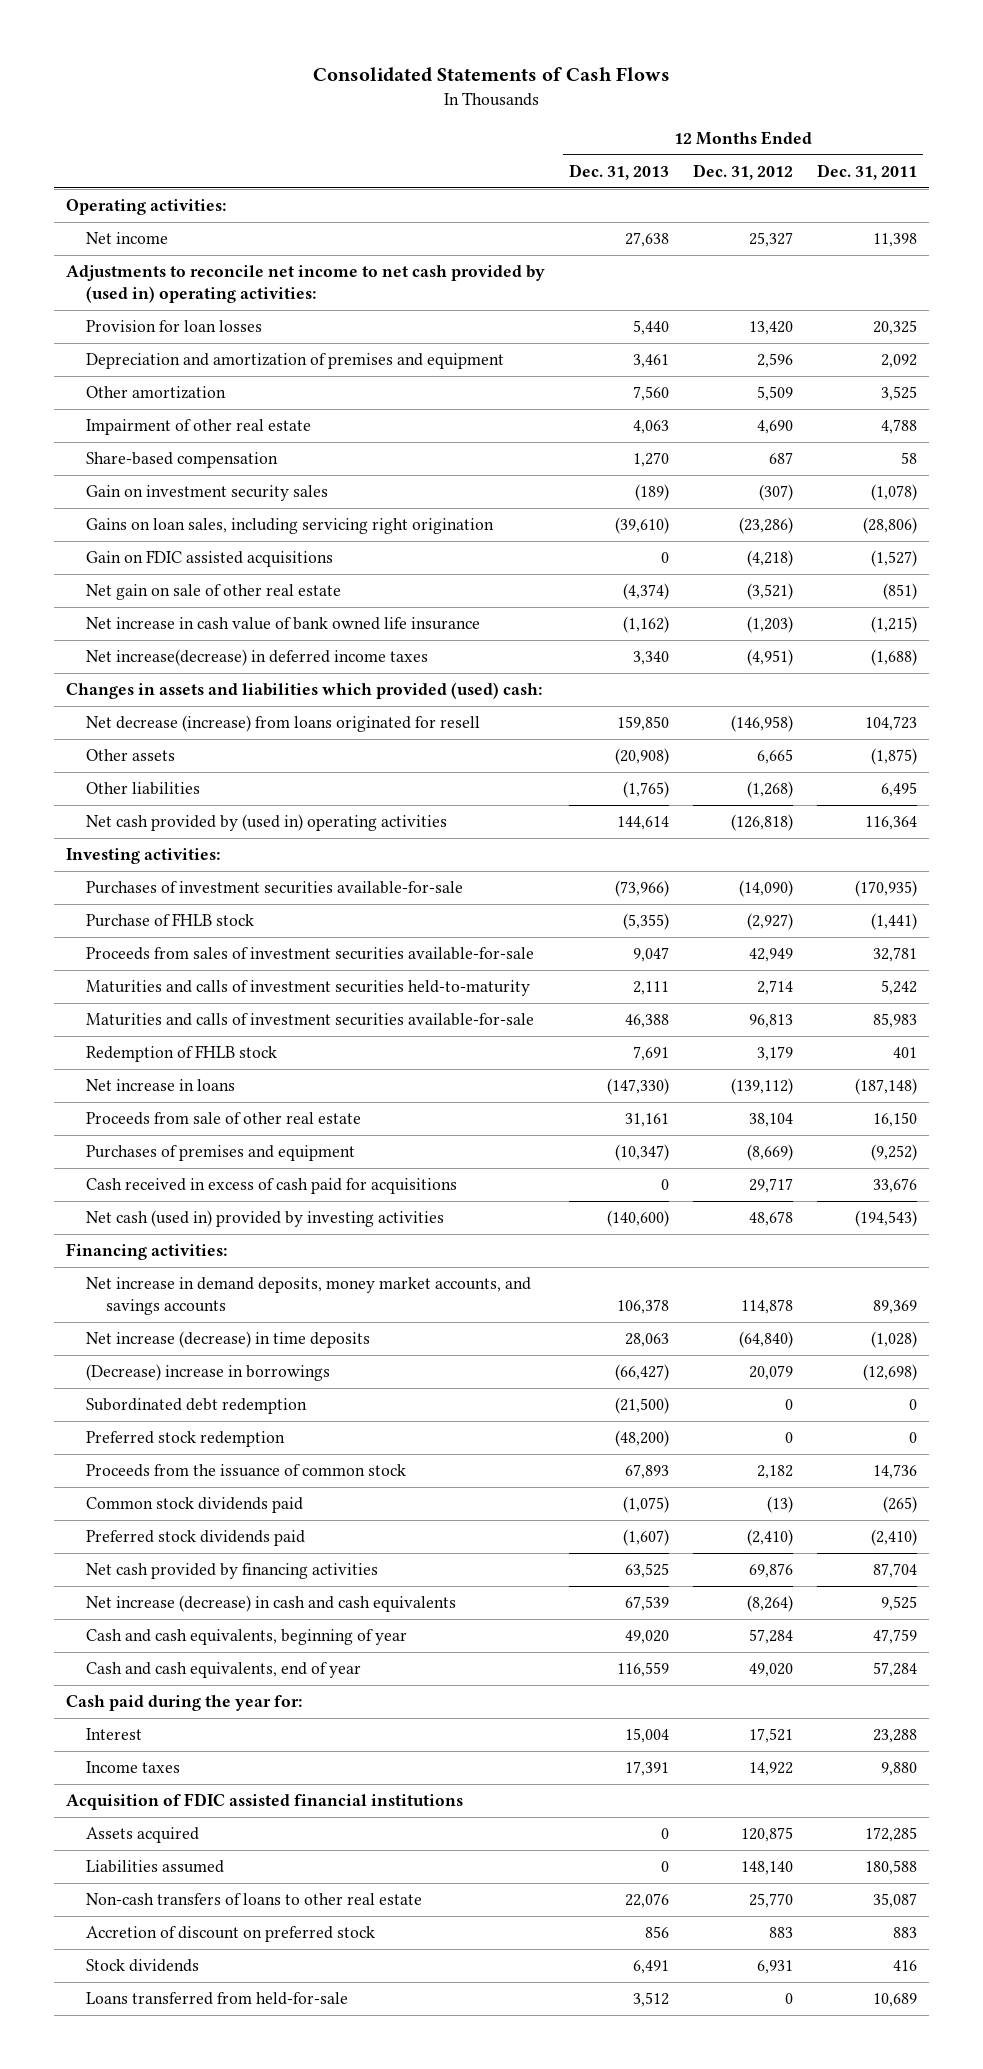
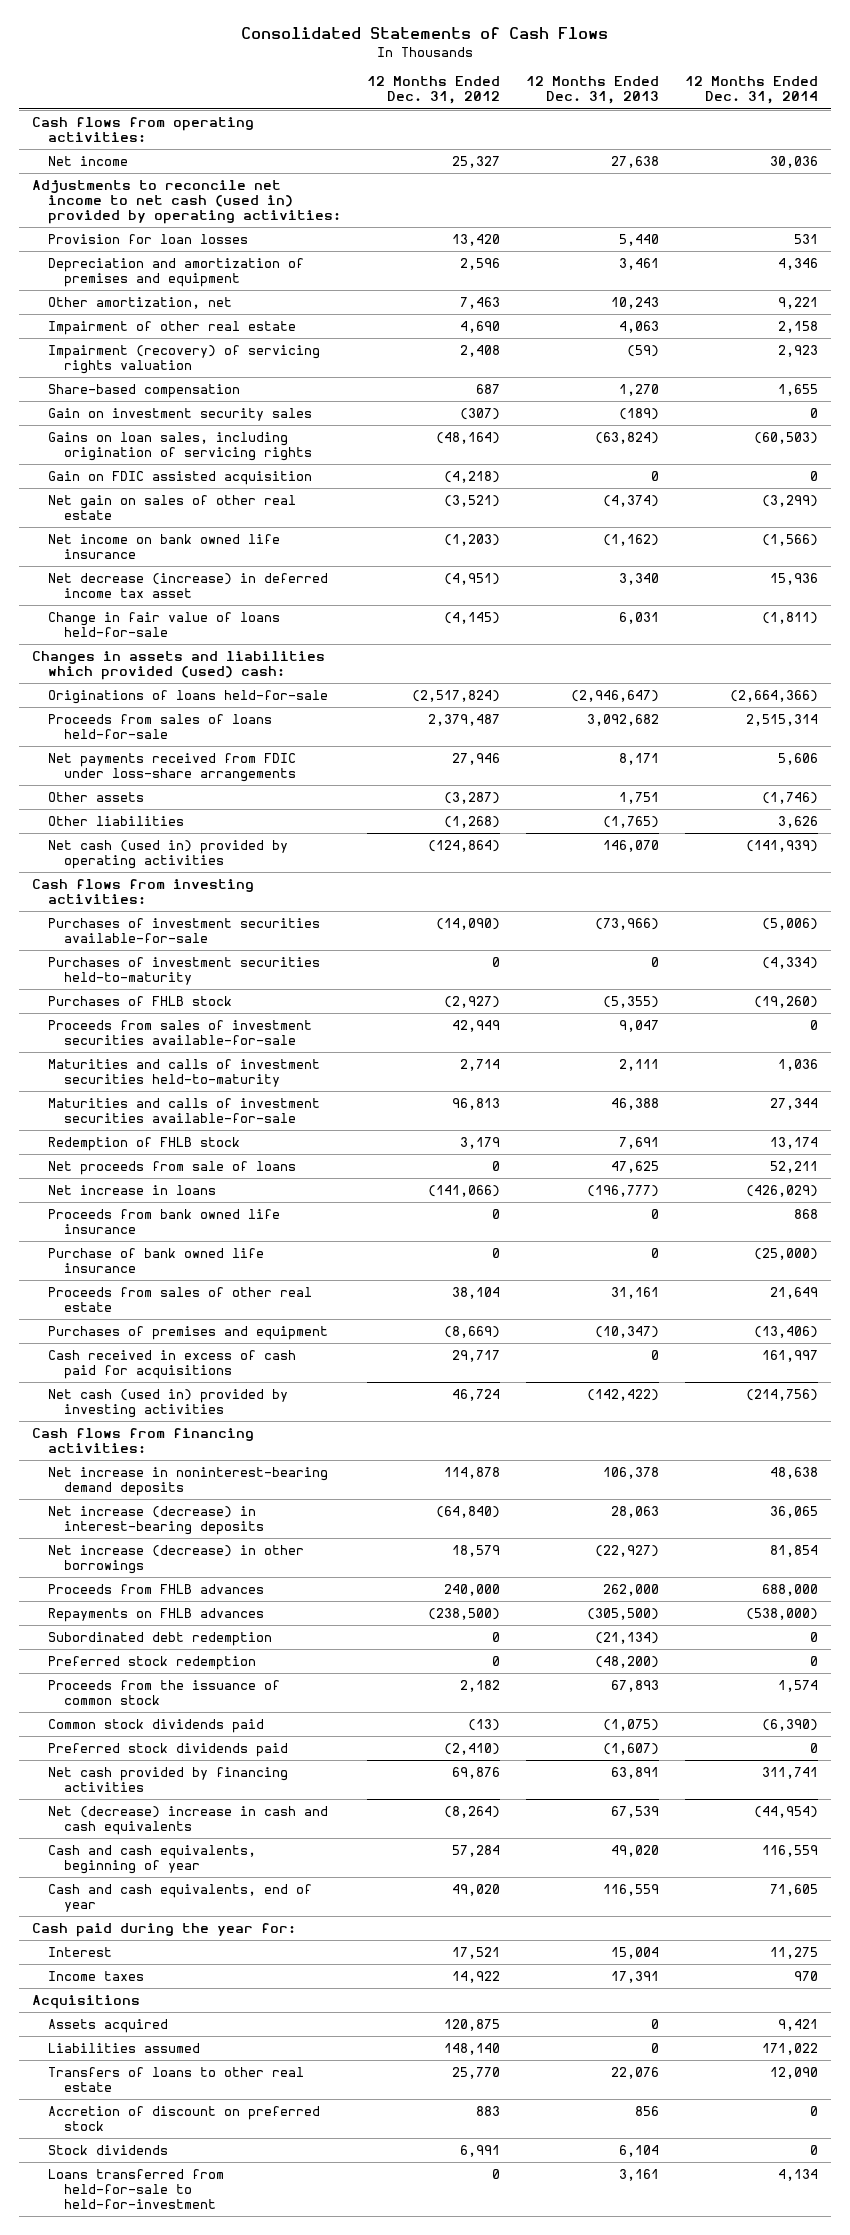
- | 12 Months Ended Dec. 31, 2013 | 12 Months Ended Dec. 31, 2012 | 12 Months Ended Dec. 31, 2011
+ | 12 Months Ended Dec. 31, 2012 | 12 Months Ended Dec. 31, 2013 | 12 Months Ended Dec. 31, 2014
- Operating activities:
+ Cash flows from operating activities:
- Adjustments to reconcile net income to net cash provided by (used in) operating activities:
+ Adjustments to reconcile net income to net cash (used in) provided by operating activities:
- Other amortization | 7,560 | 5,509 | 3,525
+ Other amortization, net | 7,463 | 10,243 | 9,221
+ Impairment (recovery) of servicing rights valuation | 2,408 | (59) | 2,923
- Gains on loan sales, including servicing right origination | (39,610) | (23,286) | (28,806)
- Gain on FDIC assisted acquisitions | 0 | (4,218) | (1,527)
- Net gain on sale of other real estate | (4,374) | (3,521) | (851)
- Net increase in cash value of bank owned life insurance | (1,162) | (1,203) | (1,215)
- Net increase(decrease) in deferred income taxes | 3,340 | (4,951) | (1,688)
+ Gains on loan sales, including origination of servicing rights | (48,164) | (63,824) | (60,503)
+ Gain on FDIC assisted acquisition | (4,218) | 0 | 0
+ Net gain on sales of other real estate | (3,521) | (4,374) | (3,299)
+ Net income on bank owned life insurance | (1,203) | (1,162) | (1,566)
+ Net decrease (increase) in deferred income tax asset | (4,951) | 3,340 | 15,936
+ Change in fair value of loans held-for-sale | (4,145) | 6,031 | (1,811)
- Net decrease (increase) from loans originated for resell | 159,850 | (146,958) | 104,723
- Other assets | (20,908) | 6,665 | (1,875)
+ Originations of loans held-for-sale | (2,517,824) | (2,946,647) | (2,664,366)
+ Proceeds from sales of loans held-for-sale | 2,379,487 | 3,092,682 | 2,515,314
+ Net payments received from FDIC under loss-share arrangements | 27,946 | 8,171 | 5,606
+ Other assets | (3,287) | 1,751 | (1,746)
- Net cash provided by (used in) operating activities | 144,614 | (126,818) | 116,364
- Investing activities:
+ Net cash (used in) provided by operating activities | (124,864) | 146,070 | (141,939)
+ Cash flows from investing activities:
- Purchase of FHLB stock | (5,355) | (2,927) | (1,441)
+ Purchases of investment securities held-to-maturity | 0 | 0 | (4,334)
+ Purchases of FHLB stock | (2,927) | (5,355) | (19,260)
- Net increase in loans | (147,330) | (139,112) | (187,148)
- Proceeds from sale of other real estate | 31,161 | 38,104 | 16,150
+ Net proceeds from sale of loans | 0 | 47,625 | 52,211
+ Net increase in loans | (141,066) | (196,777) | (426,029)
+ Proceeds from bank owned life insurance | 0 | 0 | 868
+ Purchase of bank owned life insurance | 0 | 0 | (25,000)
+ Proceeds from sales of other real estate | 38,104 | 31,161 | 21,649
- Net cash (used in) provided by investing activities | (140,600) | 48,678 | (194,543)
- Financing activities:
- Net increase in demand deposits, money market accounts, and savings accounts | 106,378 | 114,878 | 89,369
- Net increase (decrease) in time deposits | 28,063 | (64,840) | (1,028)
- (Decrease) increase in borrowings | (66,427) | 20,079 | (12,698)
- Subordinated debt redemption | (21,500) | 0 | 0
+ Net cash (used in) provided by investing activities | 46,724 | (142,422) | (214,756)
+ Cash flows from financing activities:
+ Net increase in noninterest-bearing demand deposits | 114,878 | 106,378 | 48,638
+ Net increase (decrease) in interest-bearing deposits | (64,840) | 28,063 | 36,065
+ Net increase (decrease) in other borrowings | 18,579 | (22,927) | 81,854
+ Proceeds from FHLB advances | 240,000 | 262,000 | 688,000
+ Repayments on FHLB advances | (238,500) | (305,500) | (538,000)
+ Subordinated debt redemption | 0 | (21,134) | 0
- Net cash provided by financing activities | 63,525 | 69,876 | 87,704
- Net increase (decrease) in cash and cash equivalents | 67,539 | (8,264) | 9,525
+ Net cash provided by financing activities | 69,876 | 63,891 | 311,741
+ Net (decrease) increase in cash and cash equivalents | (8,264) | 67,539 | (44,954)
- Acquisition of FDIC assisted financial institutions
+ Acquisitions
- Non-cash transfers of loans to other real estate | 22,076 | 25,770 | 35,087
+ Transfers of loans to other real estate | 25,770 | 22,076 | 12,090
- Stock dividends | 6,491 | 6,931 | 416
- Loans transferred from held-for-sale | 3,512 | 0 | 10,689
+ Stock dividends | 6,991 | 6,104 | 0
+ Loans transferred from held-for-sale to held-for-investment | 0 | 3,161 | 4,134

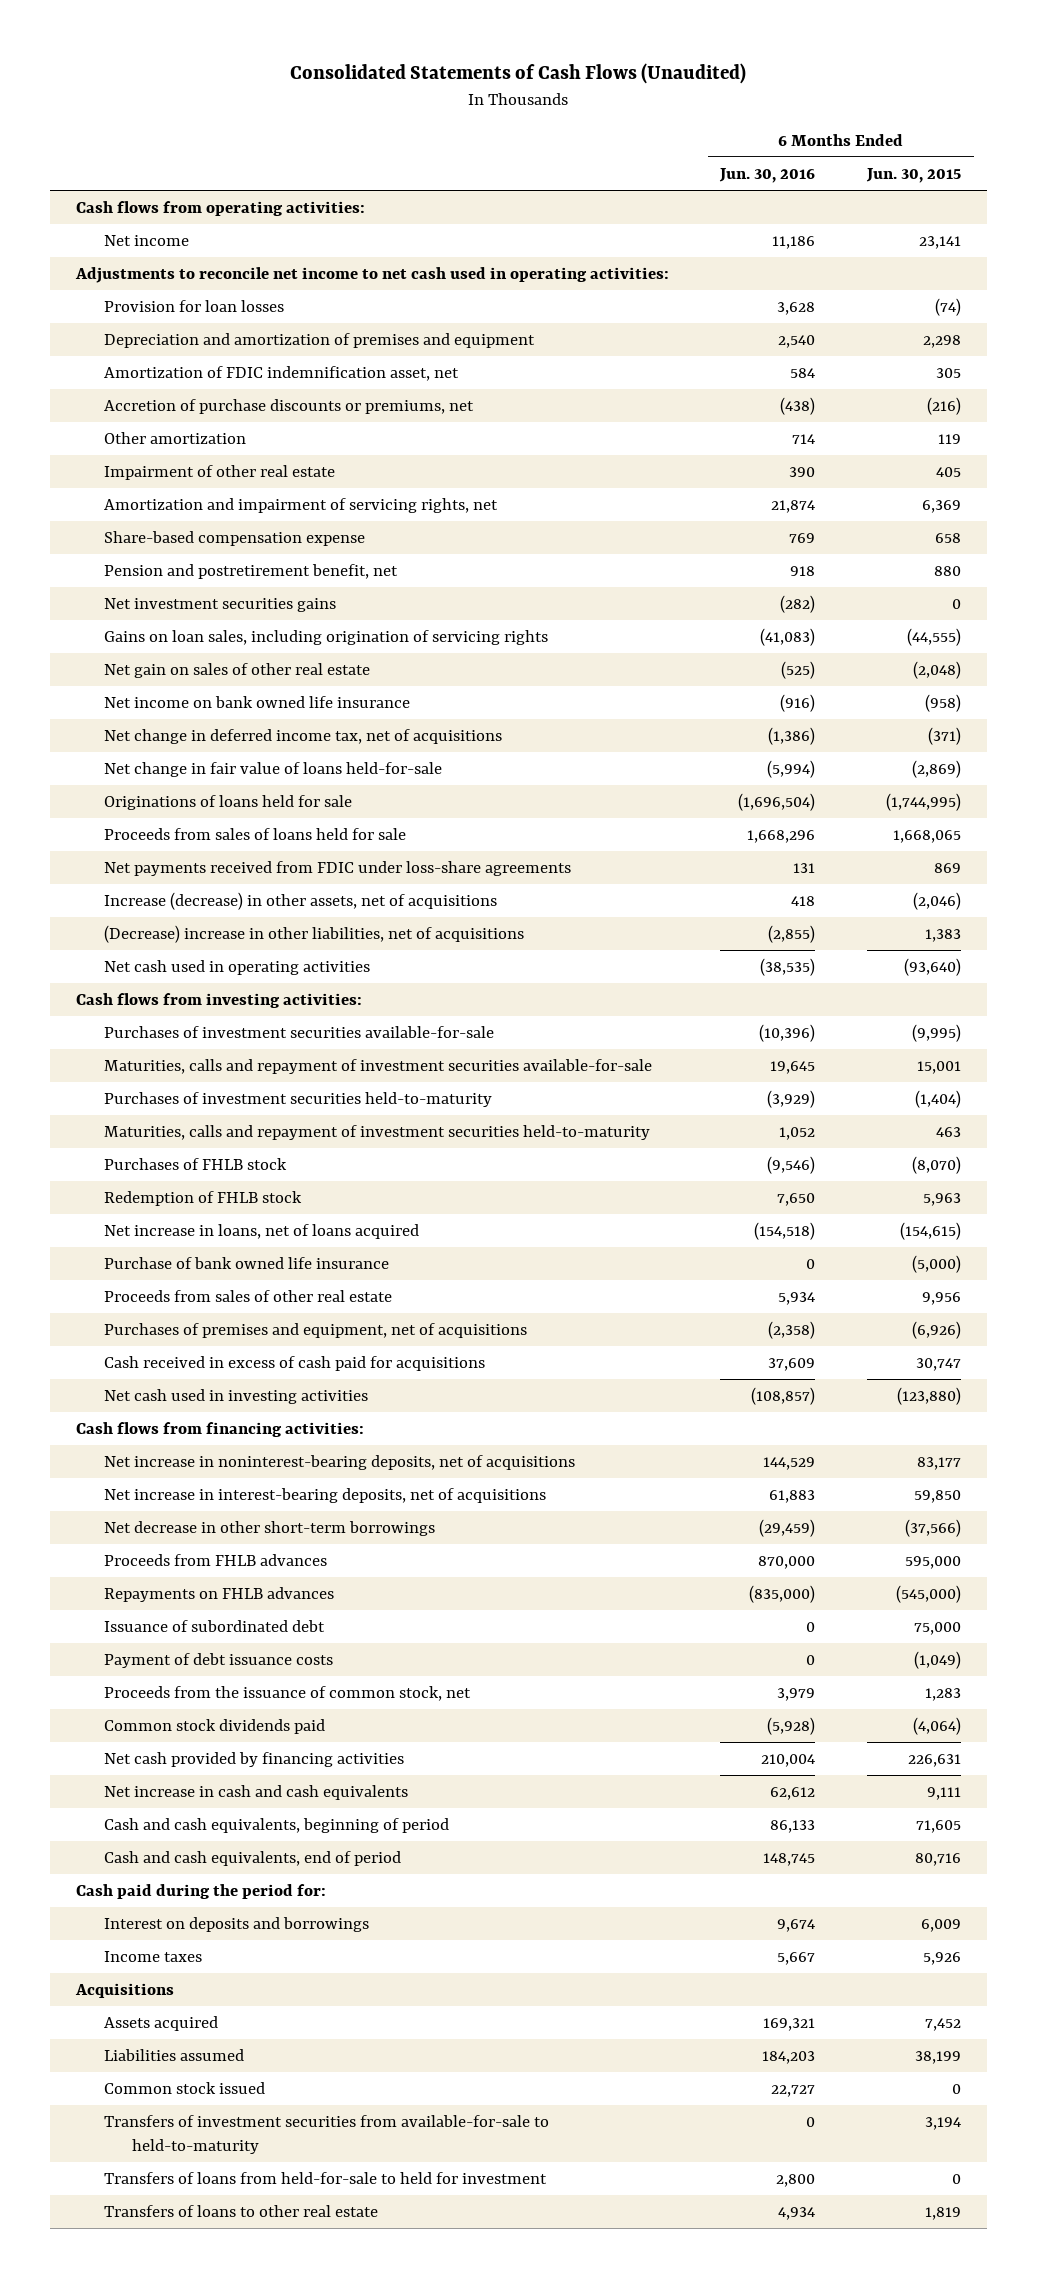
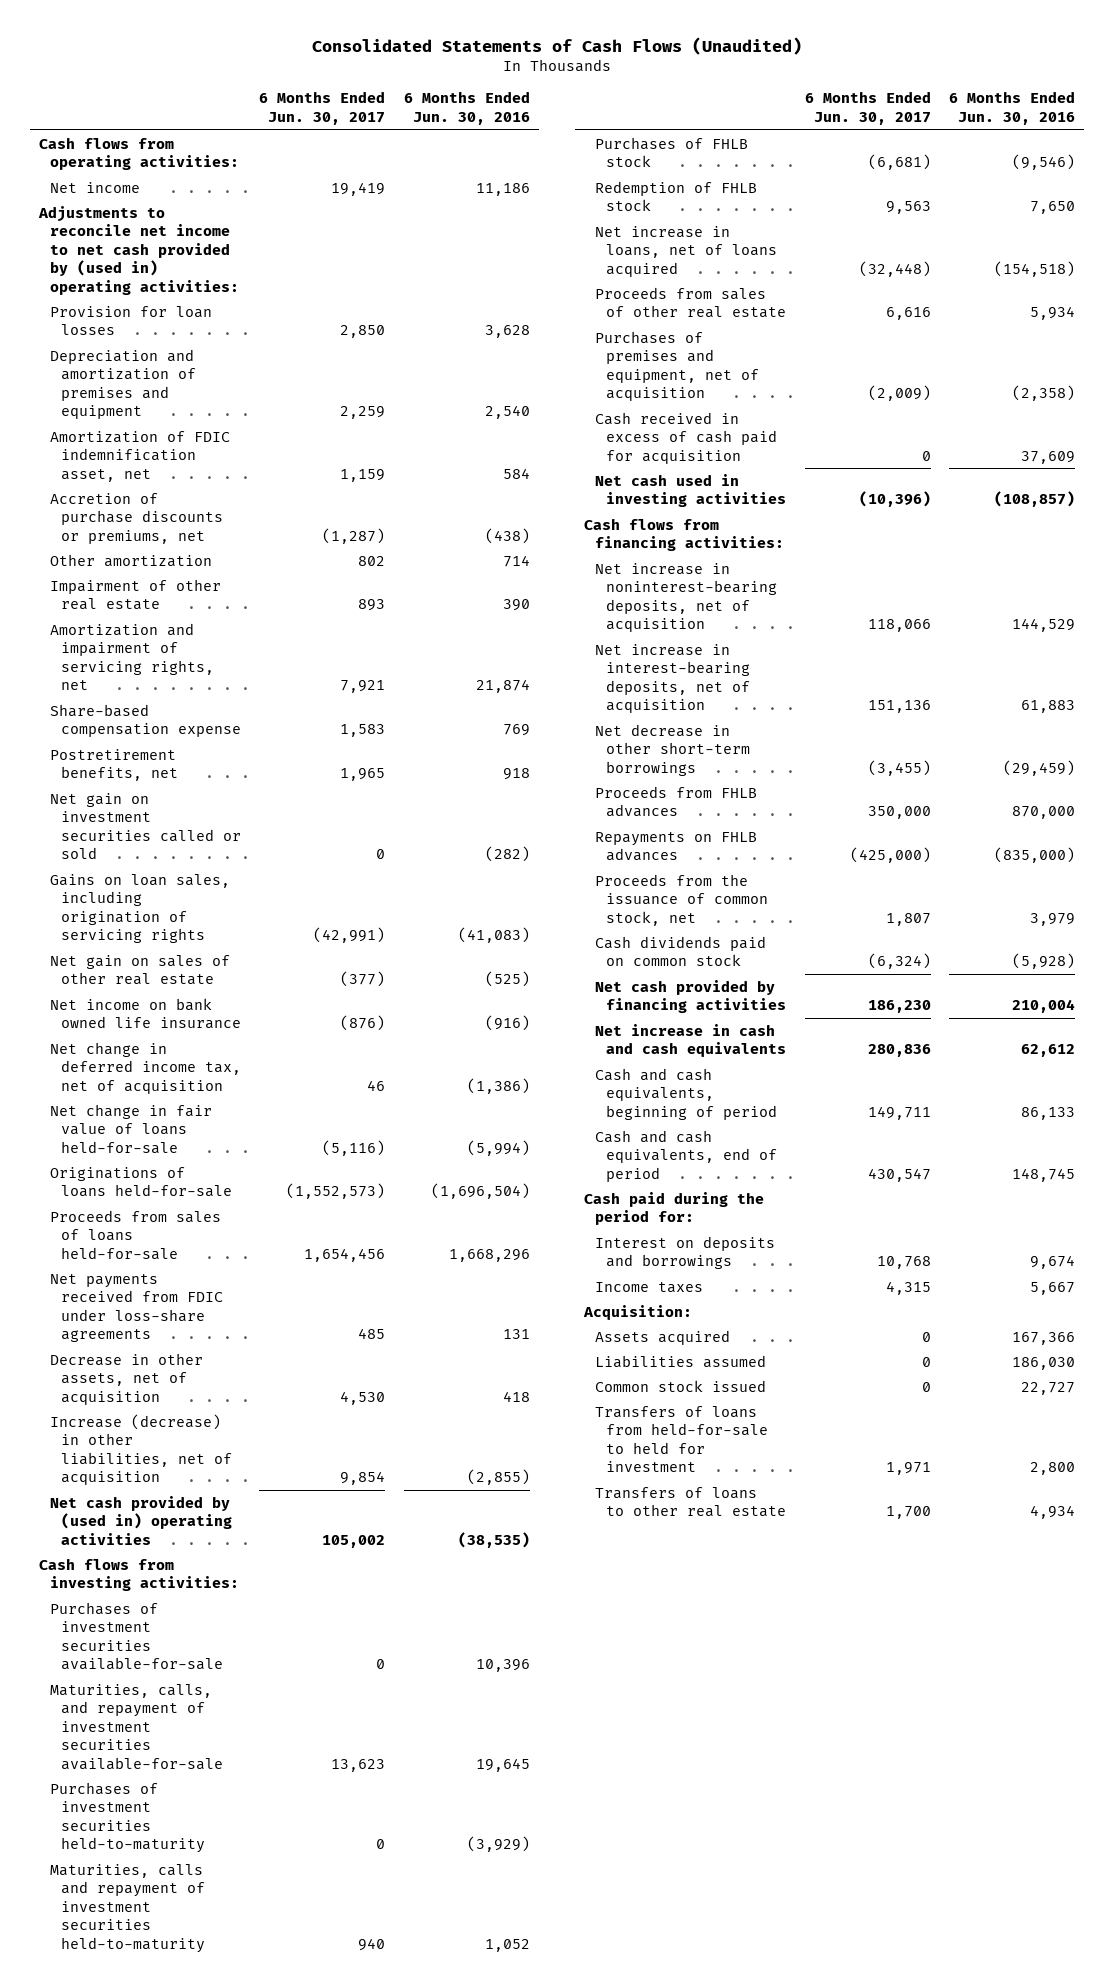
- | 6 Months Ended Jun. 30, 2016 | 6 Months Ended Jun. 30, 2015
+ | 6 Months Ended Jun. 30, 2017 | 6 Months Ended Jun. 30, 2016
- Adjustments to reconcile net income to net cash used in operating activities:
+ Adjustments to reconcile net income to net cash provided by (used in) operating activities:
- Pension and postretirement benefit, net | 918 | 880
- Net investment securities gains | (282) | 0
+ Postretirement benefits, net | 1,965 | 918
+ Net gain on investment securities called or sold | 0 | (282)
- Net change in deferred income tax, net of acquisitions | (1,386) | (371)
+ Net change in deferred income tax, net of acquisition | 46 | (1,386)
- Originations of loans held for sale | (1,696,504) | (1,744,995)
- Proceeds from sales of loans held for sale | 1,668,296 | 1,668,065
+ Originations of loans held-for-sale | (1,552,573) | (1,696,504)
+ Proceeds from sales of loans held-for-sale | 1,654,456 | 1,668,296
- Increase (decrease) in other assets, net of acquisitions | 418 | (2,046)
- (Decrease) increase in other liabilities, net of acquisitions | (2,855) | 1,383
- Net cash used in operating activities | (38,535) | (93,640)
+ Decrease in other assets, net of acquisition | 4,530 | 418
+ Increase (decrease) in other liabilities, net of acquisition | 9,854 | (2,855)
+ Net cash provided by (used in) operating activities | 105,002 | (38,535)
- Purchases of investment securities available-for-sale | (10,396) | (9,995)
- Maturities, calls and repayment of investment securities available-for-sale | 19,645 | 15,001
+ Purchases of investment securities available-for-sale | 0 | 10,396
+ Maturities, calls, and repayment of investment securities available-for-sale | 13,623 | 19,645
- Purchase of bank owned life insurance | 0 | (5,000)
- Purchases of premises and equipment, net of acquisitions | (2,358) | (6,926)
- Cash received in excess of cash paid for acquisitions | 37,609 | 30,747
+ Purchases of premises and equipment, net of acquisition | (2,009) | (2,358)
+ Cash received in excess of cash paid for acquisition | 0 | 37,609
- Net increase in noninterest-bearing deposits, net of acquisitions | 144,529 | 83,177
- Net increase in interest-bearing deposits, net of acquisitions | 61,883 | 59,850
+ Net increase in noninterest-bearing deposits, net of acquisition | 118,066 | 144,529
+ Net increase in interest-bearing deposits, net of acquisition | 151,136 | 61,883
- Issuance of subordinated debt | 0 | 75,000
- Payment of debt issuance costs | 0 | (1,049)
- Common stock dividends paid | (5,928) | (4,064)
+ Cash dividends paid on common stock | (6,324) | (5,928)
- Acquisitions
- Assets acquired | 169,321 | 7,452
- Liabilities assumed | 184,203 | 38,199
+ Acquisition:
+ Assets acquired | 0 | 167,366
+ Liabilities assumed | 0 | 186,030
- Transfers of investment securities from available-for-sale to held-to-maturity | 0 | 3,194

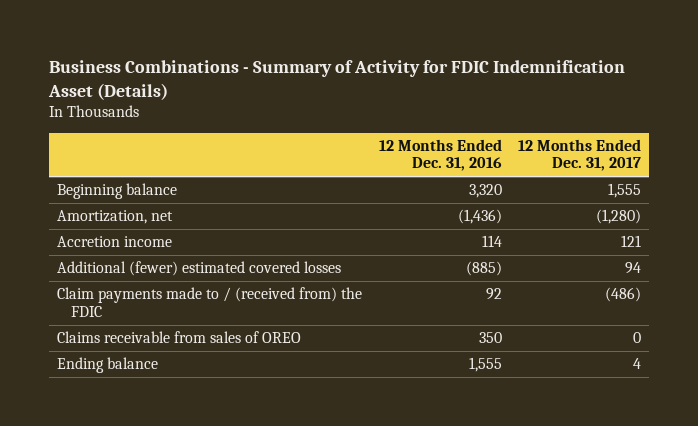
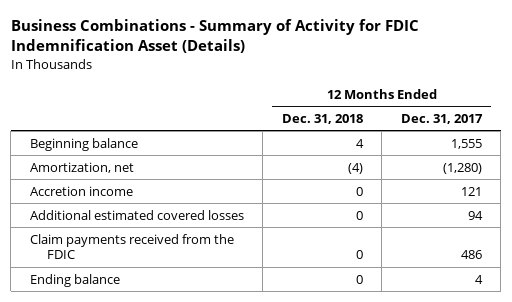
- | 12 Months Ended Dec. 31, 2016 | 12 Months Ended Dec. 31, 2017
+ | 12 Months Ended Dec. 31, 2018 | 12 Months Ended Dec. 31, 2017
- Additional (fewer) estimated covered losses | (885) | 94
- Claim payments made to / (received from) the FDIC | 92 | (486)
- Claims receivable from sales of OREO | 350 | 0
+ Additional estimated covered losses | 0 | 94
+ Claim payments received from the FDIC | 0 | 486

